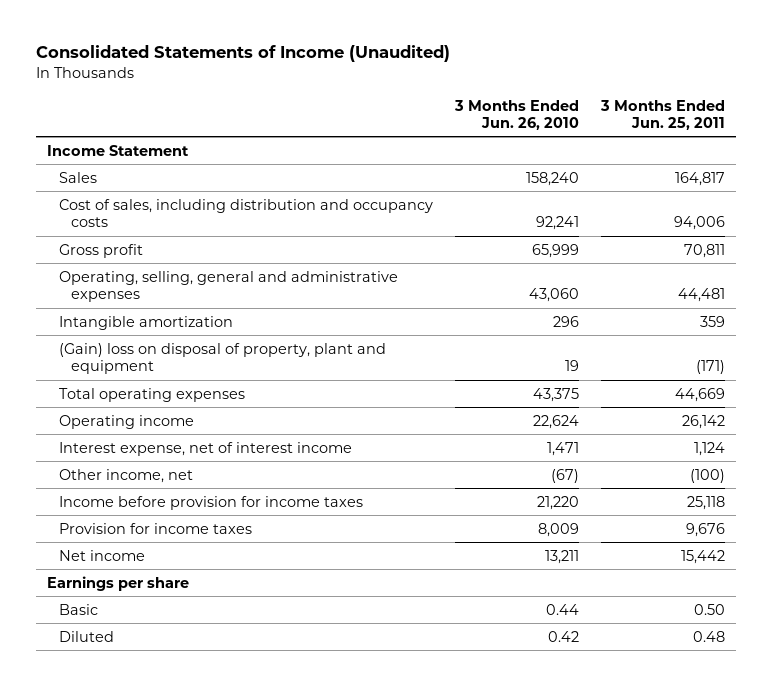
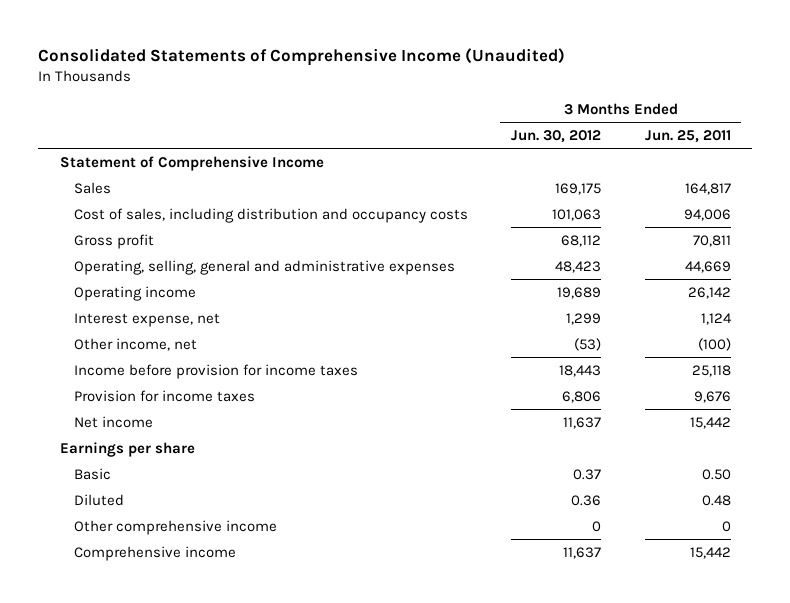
- Consolidated Statements of Income (Unaudited)
+ Consolidated Statements of Comprehensive Income (Unaudited)
- | 3 Months Ended Jun. 26, 2010 | 3 Months Ended Jun. 25, 2011
+ | 3 Months Ended Jun. 30, 2012 | 3 Months Ended Jun. 25, 2011
- Income Statement
+ Statement of Comprehensive Income
- Operating, selling, general and administrative expenses | 43,060 | 44,481
- Intangible amortization | 296 | 359
- (Gain) loss on disposal of property, plant and equipment | 19 | (171)
- Total operating expenses | 43,375 | 44,669
+ Operating, selling, general and administrative expenses | 48,423 | 44,669
- Interest expense, net of interest income | 1,471 | 1,124
+ Interest expense, net | 1,299 | 1,124
+ Other comprehensive income | 0 | 0
+ Comprehensive income | 11,637 | 15,442

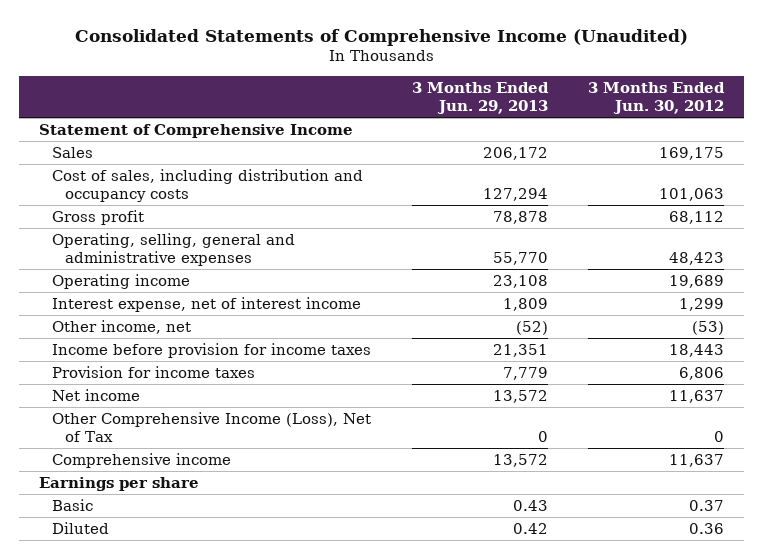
- | 3 Months Ended Jun. 30, 2012 | 3 Months Ended Jun. 25, 2011
+ | 3 Months Ended Jun. 29, 2013 | 3 Months Ended Jun. 30, 2012
- Interest expense, net | 1,299 | 1,124
+ Interest expense, net of interest income | 1,809 | 1,299
+ Other Comprehensive Income (Loss), Net of Tax | 0 | 0
moved up: Comprehensive income | 13,572 | 11,637
- Other comprehensive income | 0 | 0

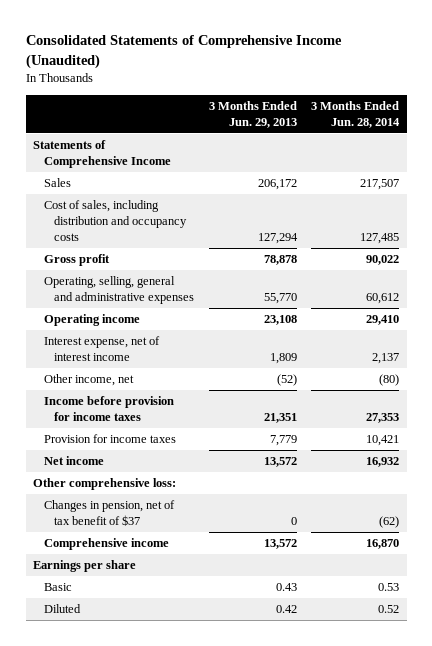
- | 3 Months Ended Jun. 29, 2013 | 3 Months Ended Jun. 30, 2012
+ | 3 Months Ended Jun. 29, 2013 | 3 Months Ended Jun. 28, 2014
- Statement of Comprehensive Income
+ Statements of Comprehensive Income
- Other Comprehensive Income (Loss), Net of Tax | 0 | 0
+ Other comprehensive loss:
+ Changes in pension, net of tax benefit of $37 | 0 | (62)

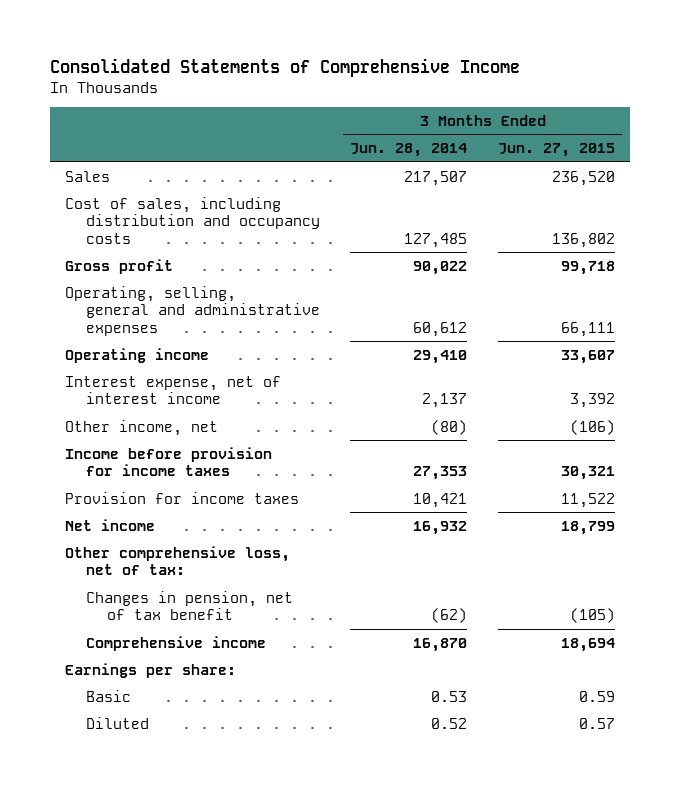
- Consolidated Statements of Comprehensive Income (Unaudited)
+ Consolidated Statements of Comprehensive Income
- | 3 Months Ended Jun. 29, 2013 | 3 Months Ended Jun. 28, 2014
+ | 3 Months Ended Jun. 28, 2014 | 3 Months Ended Jun. 27, 2015
- Statements of Comprehensive Income
- Other comprehensive loss:
- Changes in pension, net of tax benefit of $37 | 0 | (62)
+ Other comprehensive loss, net of tax:
+ Changes in pension, net of tax benefit | (62) | (105)
- Earnings per share
+ Earnings per share:

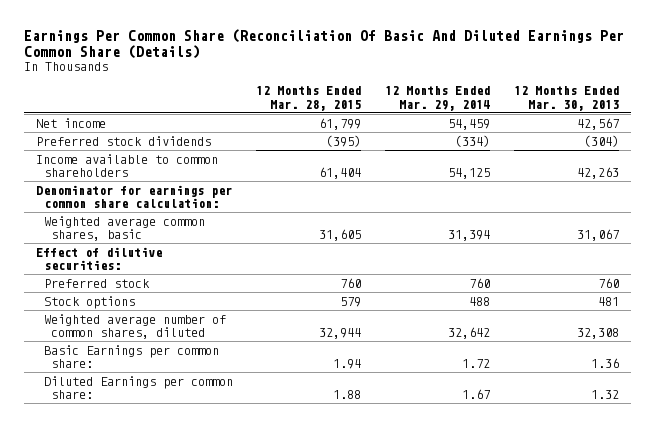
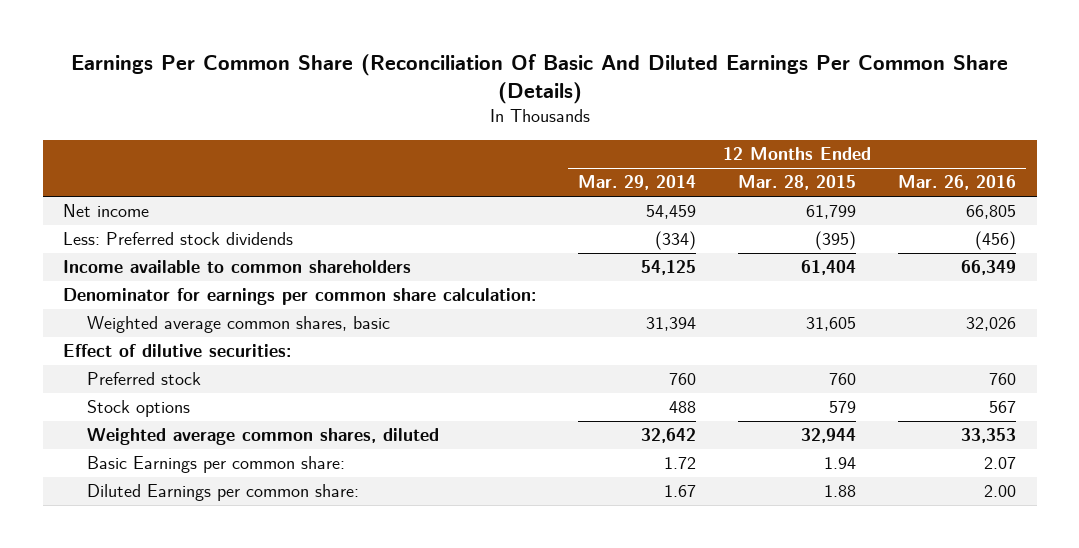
- | 12 Months Ended Mar. 28, 2015 | 12 Months Ended Mar. 29, 2014 | 12 Months Ended Mar. 30, 2013
+ | 12 Months Ended Mar. 29, 2014 | 12 Months Ended Mar. 28, 2015 | 12 Months Ended Mar. 26, 2016
- Preferred stock dividends | (395) | (334) | (304)
+ Less: Preferred stock dividends | (334) | (395) | (456)
- Weighted average number of common shares, diluted | 32,944 | 32,642 | 32,308
+ Weighted average common shares, diluted | 32,642 | 32,944 | 33,353

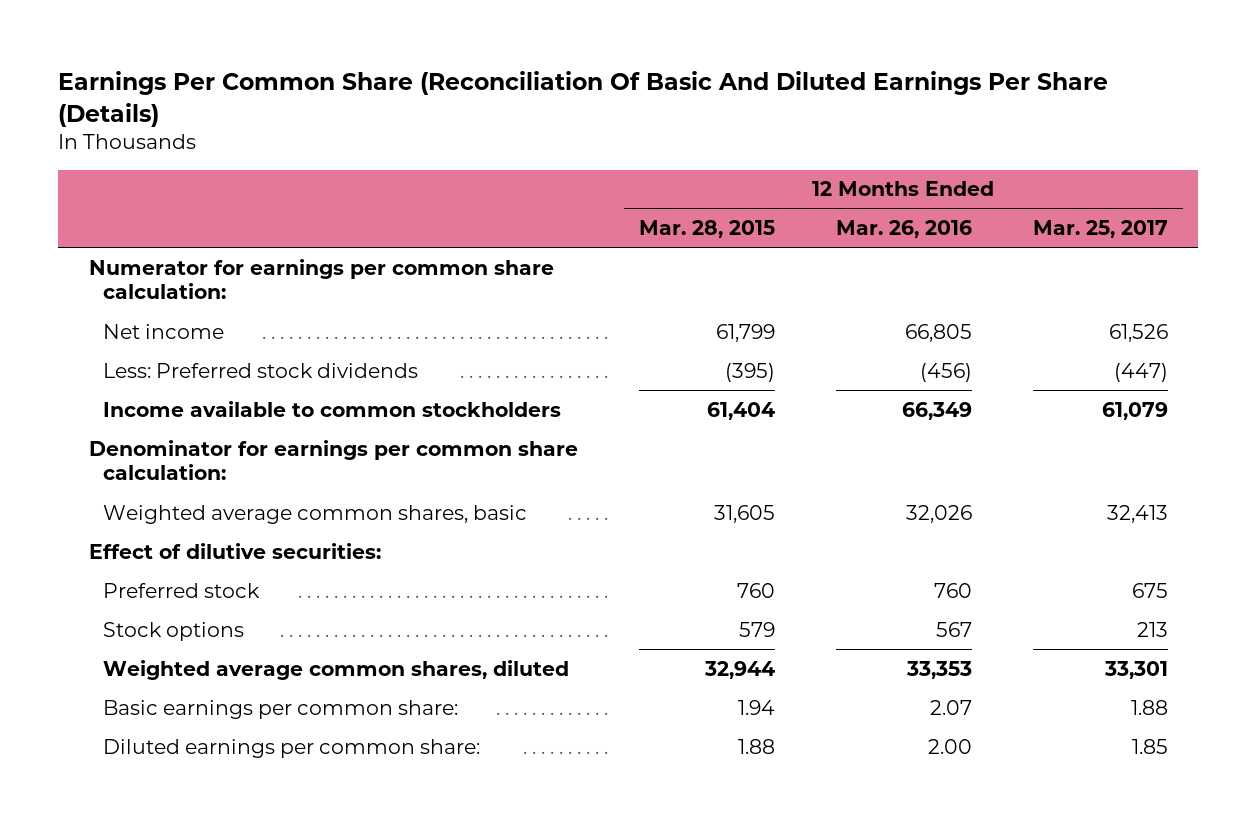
- Earnings Per Common Share (Reconciliation Of Basic And Diluted Earnings Per Common Share (Details)
+ Earnings Per Common Share (Reconciliation Of Basic And Diluted Earnings Per Share (Details)
- | 12 Months Ended Mar. 29, 2014 | 12 Months Ended Mar. 28, 2015 | 12 Months Ended Mar. 26, 2016
+ | 12 Months Ended Mar. 28, 2015 | 12 Months Ended Mar. 26, 2016 | 12 Months Ended Mar. 25, 2017
+ Numerator for earnings per common share calculation:
- Income available to common shareholders | 54,125 | 61,404 | 66,349
+ Income available to common stockholders | 61,404 | 66,349 | 61,079
- Basic Earnings per common share: | 1.72 | 1.94 | 2.07
- Diluted Earnings per common share: | 1.67 | 1.88 | 2.00
+ Basic earnings per common share: | 1.94 | 2.07 | 1.88
+ Diluted earnings per common share: | 1.88 | 2.00 | 1.85

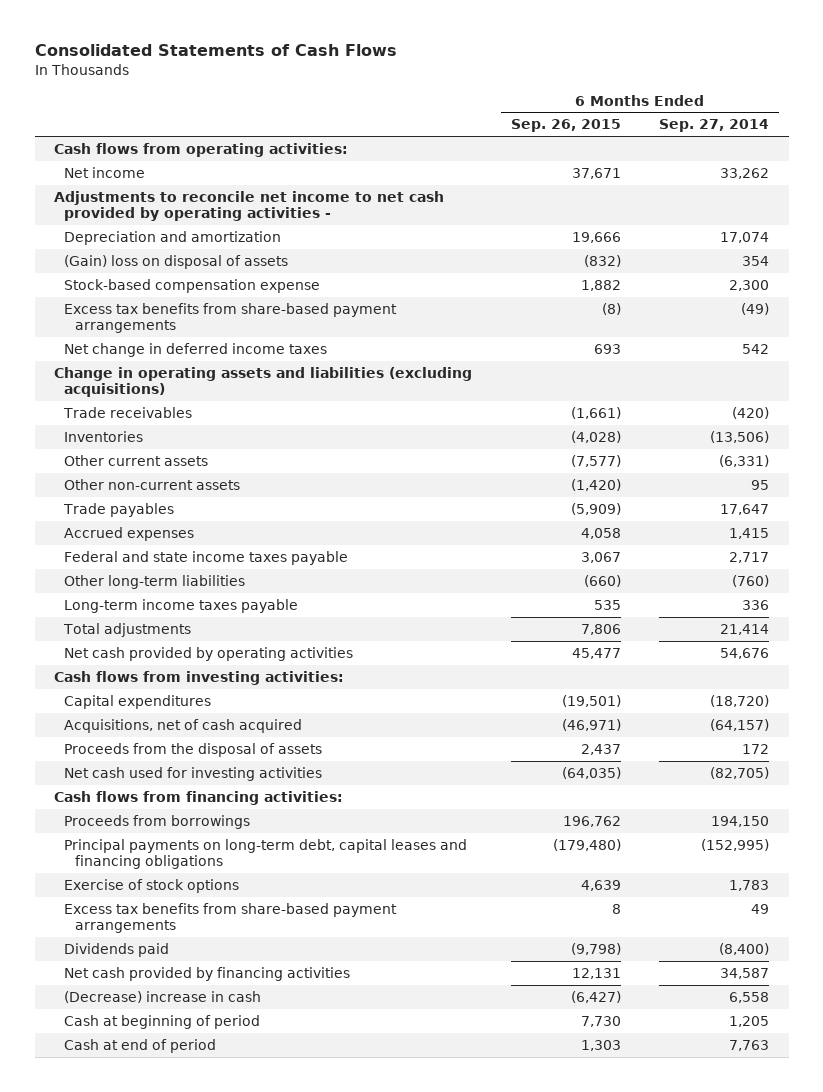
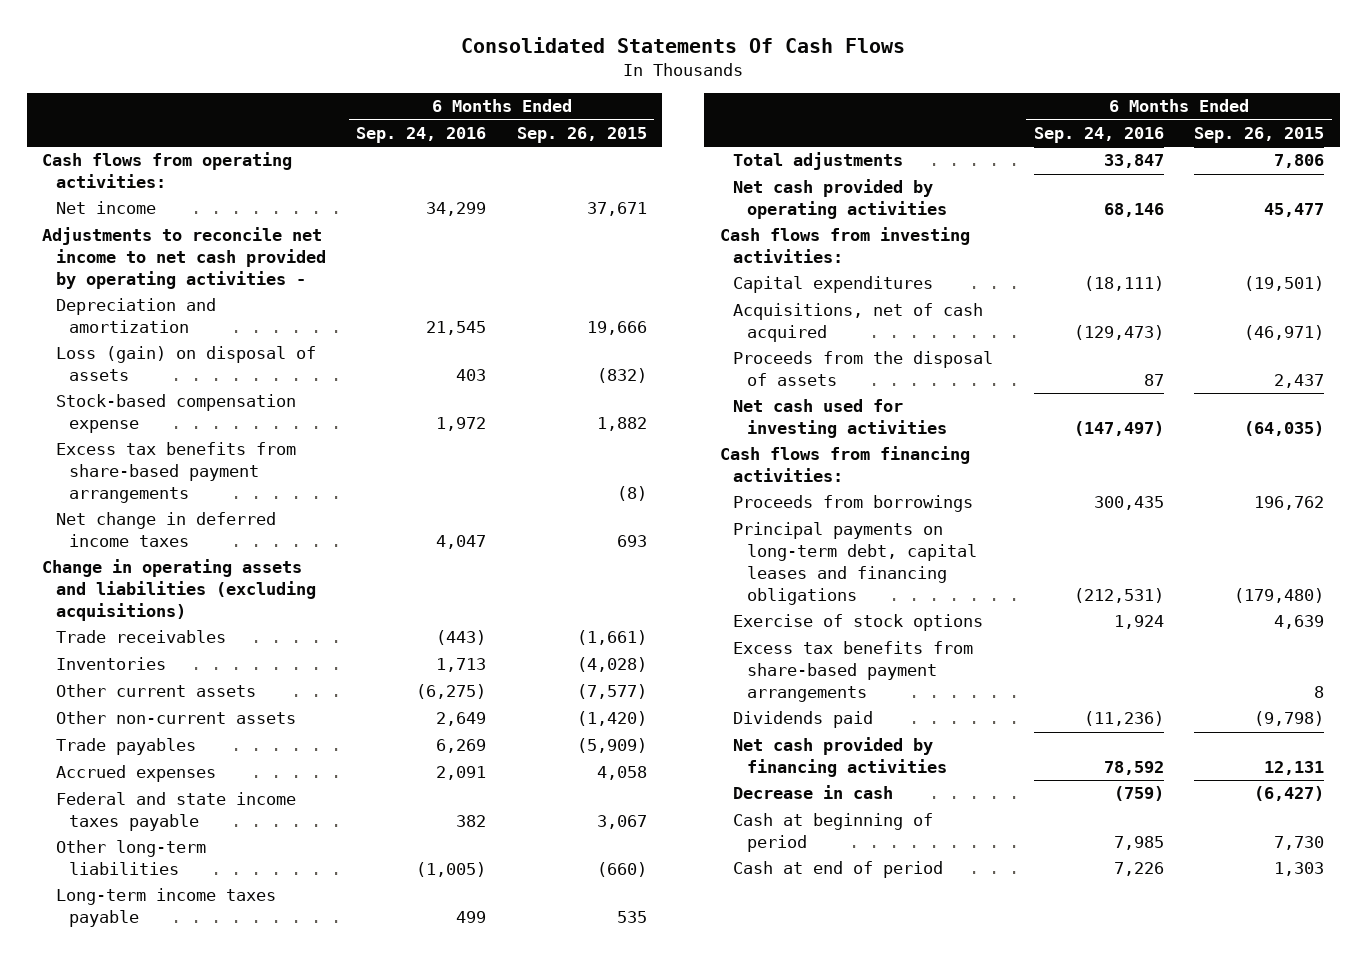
- Consolidated Statements of Cash Flows
+ Consolidated Statements Of Cash Flows
- | 6 Months Ended Sep. 26, 2015 | 6 Months Ended Sep. 27, 2014
+ | 6 Months Ended Sep. 24, 2016 | 6 Months Ended Sep. 26, 2015
- (Gain) loss on disposal of assets | (832) | 354
+ Loss (gain) on disposal of assets | 403 | (832)
- (Decrease) increase in cash | (6,427) | 6,558
+ Decrease in cash | (759) | (6,427)

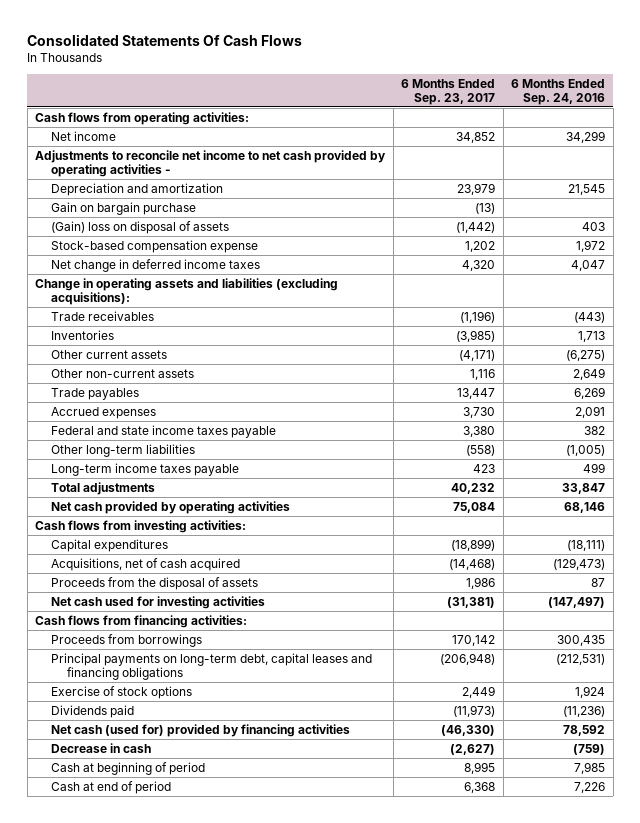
- | 6 Months Ended Sep. 24, 2016 | 6 Months Ended Sep. 26, 2015
+ | 6 Months Ended Sep. 23, 2017 | 6 Months Ended Sep. 24, 2016
- Loss (gain) on disposal of assets | 403 | (832)
+ Gain on bargain purchase | (13) |
+ (Gain) loss on disposal of assets | (1,442) | 403
- Excess tax benefits from share-based payment arrangements | | (8)
- Change in operating assets and liabilities (excluding acquisitions)
+ Change in operating assets and liabilities (excluding acquisitions):
- Excess tax benefits from share-based payment arrangements | | 8
- Net cash provided by financing activities | 78,592 | 12,131
+ Net cash (used for) provided by financing activities | (46,330) | 78,592

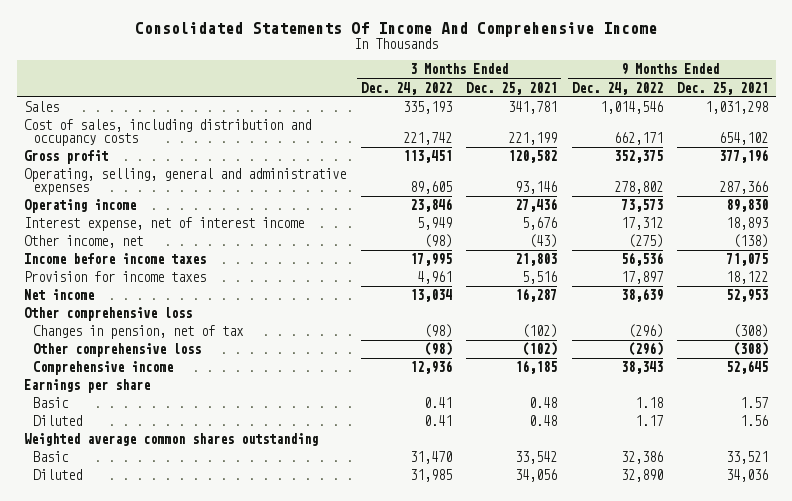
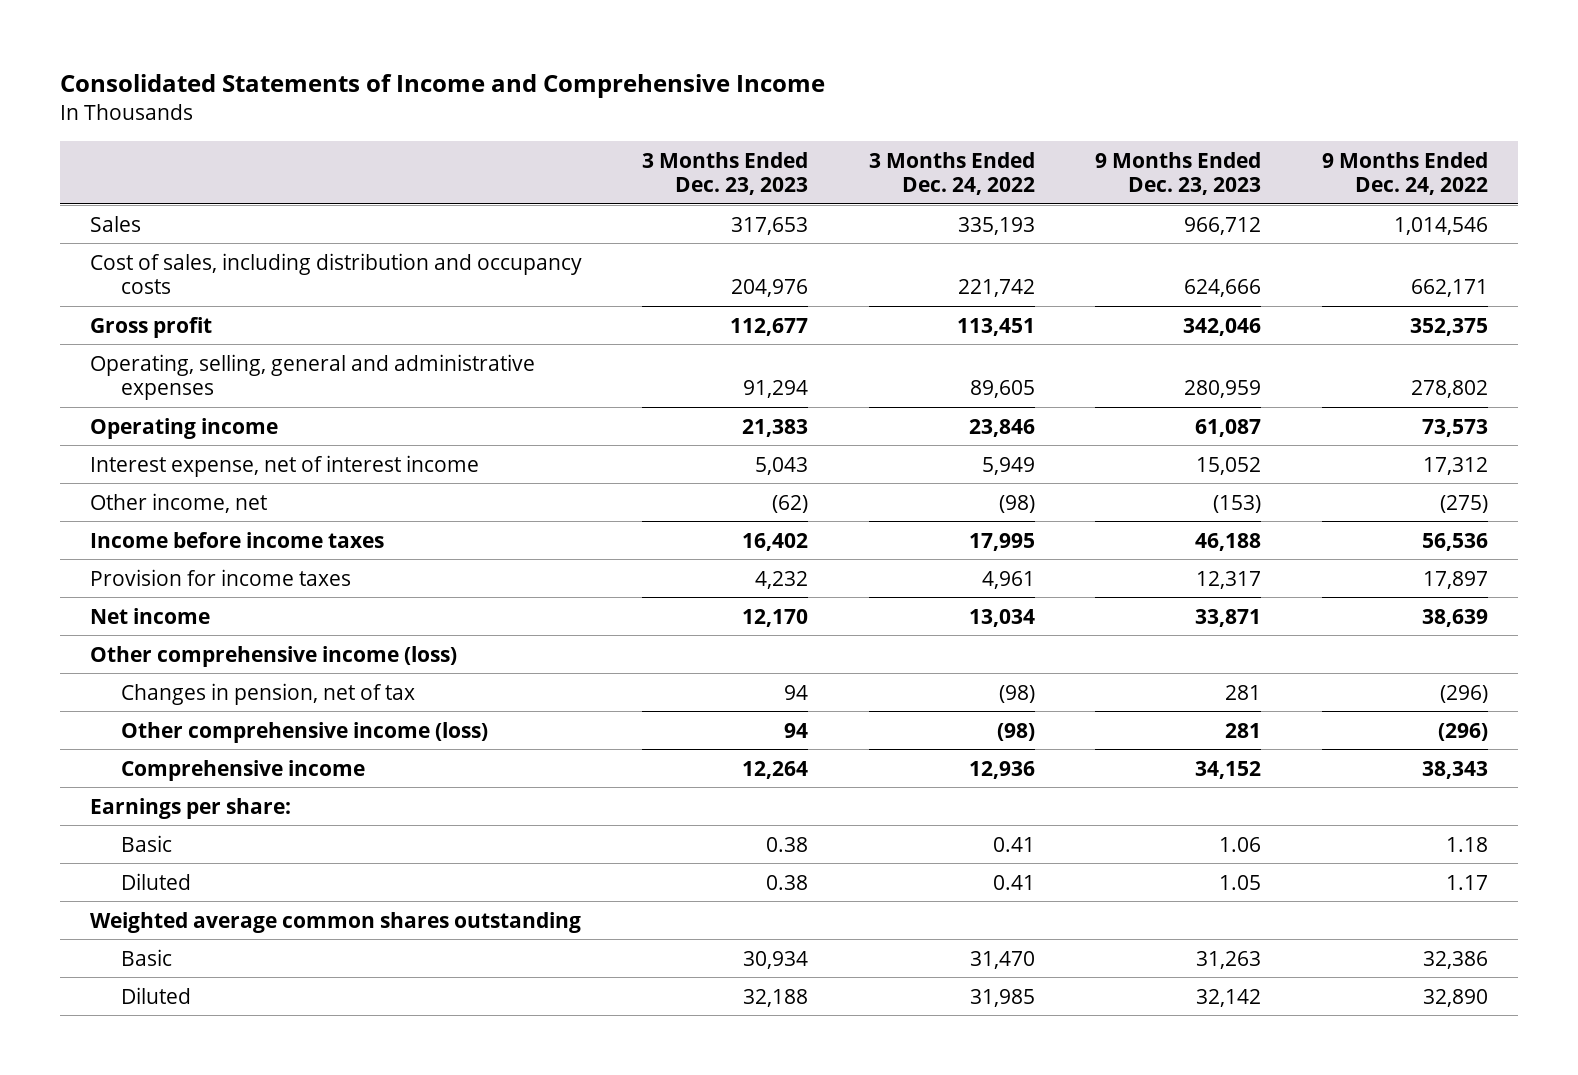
- Consolidated Statements Of Income And Comprehensive Income
+ Consolidated Statements of Income and Comprehensive Income
- | 3 Months Ended Dec. 24, 2022 | 3 Months Ended Dec. 25, 2021 | 9 Months Ended Dec. 24, 2022 | 9 Months Ended Dec. 25, 2021
+ | 3 Months Ended Dec. 23, 2023 | 3 Months Ended Dec. 24, 2022 | 9 Months Ended Dec. 23, 2023 | 9 Months Ended Dec. 24, 2022
- Other comprehensive loss
+ Other comprehensive income (loss)
- Other comprehensive loss | (98) | (102) | (296) | (308)
+ Other comprehensive income (loss) | 94 | (98) | 281 | (296)
- Earnings per share
+ Earnings per share:

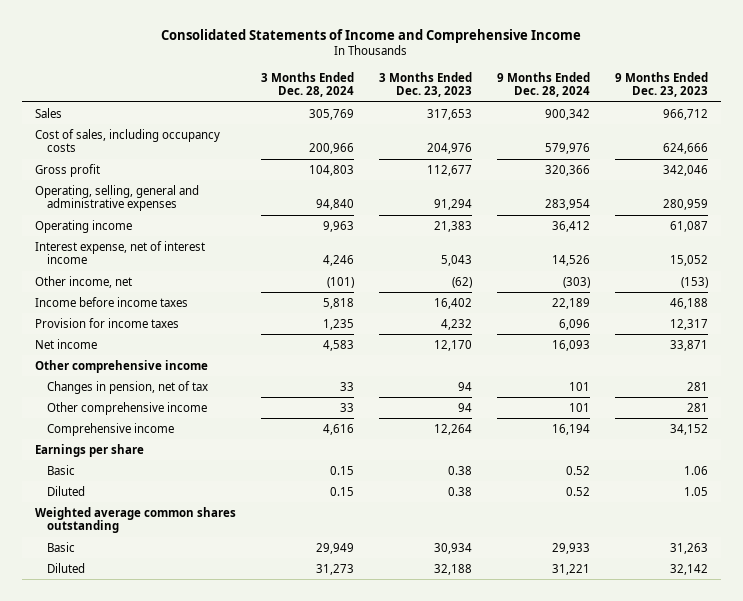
- | 3 Months Ended Dec. 23, 2023 | 3 Months Ended Dec. 24, 2022 | 9 Months Ended Dec. 23, 2023 | 9 Months Ended Dec. 24, 2022
+ | 3 Months Ended Dec. 28, 2024 | 3 Months Ended Dec. 23, 2023 | 9 Months Ended Dec. 28, 2024 | 9 Months Ended Dec. 23, 2023
- Cost of sales, including distribution and occupancy costs | 204,976 | 221,742 | 624,666 | 662,171
+ Cost of sales, including occupancy costs | 200,966 | 204,976 | 579,976 | 624,666
- Other comprehensive income (loss)
+ Other comprehensive income
- Other comprehensive income (loss) | 94 | (98) | 281 | (296)
+ Other comprehensive income | 33 | 94 | 101 | 281
- Earnings per share:
+ Earnings per share

